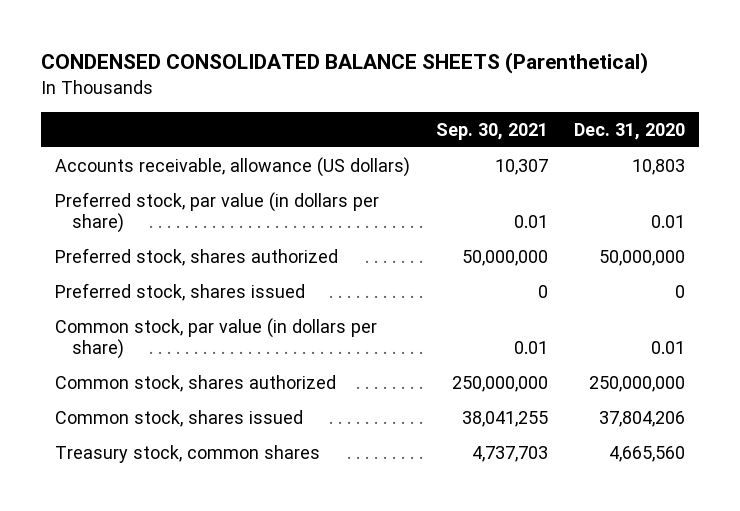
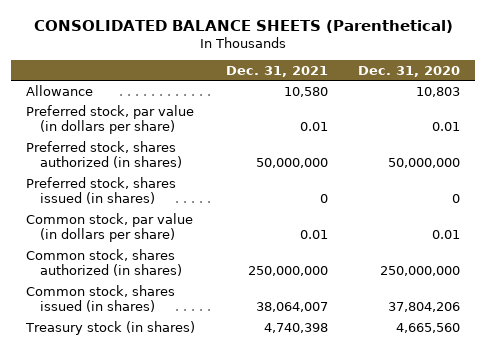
- CONDENSED CONSOLIDATED BALANCE SHEETS (Parenthetical)
+ CONSOLIDATED BALANCE SHEETS (Parenthetical)
- | Sep. 30, 2021 | Dec. 31, 2020
+ | Dec. 31, 2021 | Dec. 31, 2020
- Accounts receivable, allowance (US dollars) | 10,307 | 10,803
+ Allowance | 10,580 | 10,803
- Preferred stock, shares authorized | 50,000,000 | 50,000,000
- Preferred stock, shares issued | 0 | 0
+ Preferred stock, shares authorized (in shares) | 50,000,000 | 50,000,000
+ Preferred stock, shares issued (in shares) | 0 | 0
- Common stock, shares authorized | 250,000,000 | 250,000,000
- Common stock, shares issued | 38,041,255 | 37,804,206
- Treasury stock, common shares | 4,737,703 | 4,665,560
+ Common stock, shares authorized (in shares) | 250,000,000 | 250,000,000
+ Common stock, shares issued (in shares) | 38,064,007 | 37,804,206
+ Treasury stock (in shares) | 4,740,398 | 4,665,560

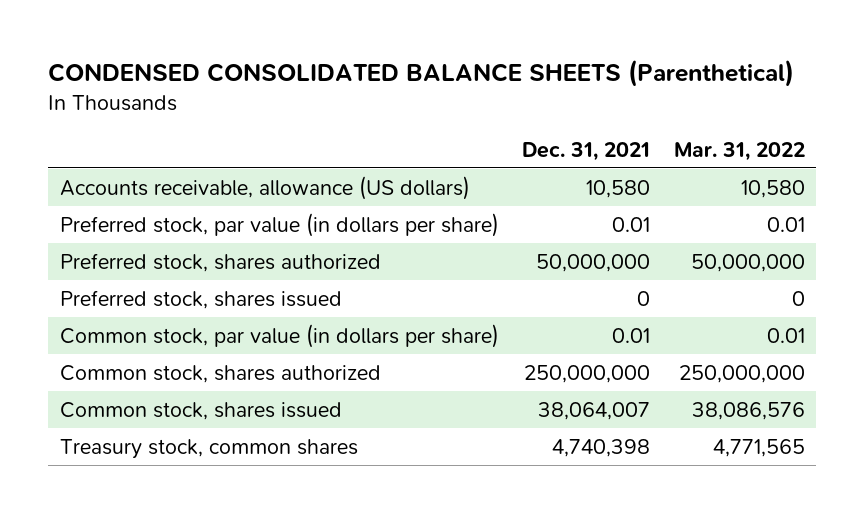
- CONSOLIDATED BALANCE SHEETS (Parenthetical)
+ CONDENSED CONSOLIDATED BALANCE SHEETS (Parenthetical)
- | Dec. 31, 2021 | Dec. 31, 2020
+ | Dec. 31, 2021 | Mar. 31, 2022
- Allowance | 10,580 | 10,803
+ Accounts receivable, allowance (US dollars) | 10,580 | 10,580
- Preferred stock, shares authorized (in shares) | 50,000,000 | 50,000,000
- Preferred stock, shares issued (in shares) | 0 | 0
+ Preferred stock, shares authorized | 50,000,000 | 50,000,000
+ Preferred stock, shares issued | 0 | 0
- Common stock, shares authorized (in shares) | 250,000,000 | 250,000,000
- Common stock, shares issued (in shares) | 38,064,007 | 37,804,206
- Treasury stock (in shares) | 4,740,398 | 4,665,560
+ Common stock, shares authorized | 250,000,000 | 250,000,000
+ Common stock, shares issued | 38,064,007 | 38,086,576
+ Treasury stock, common shares | 4,740,398 | 4,771,565

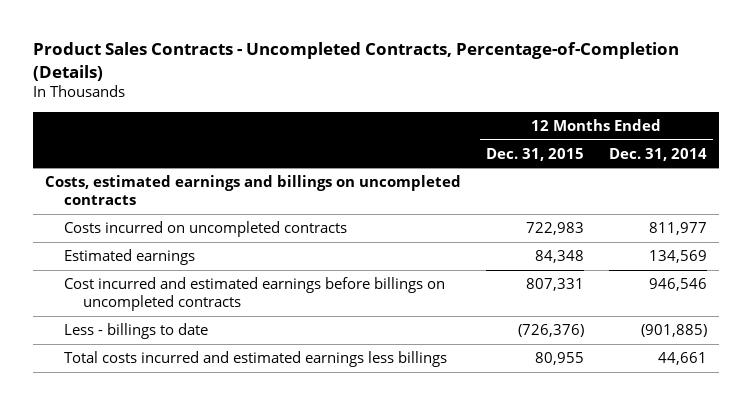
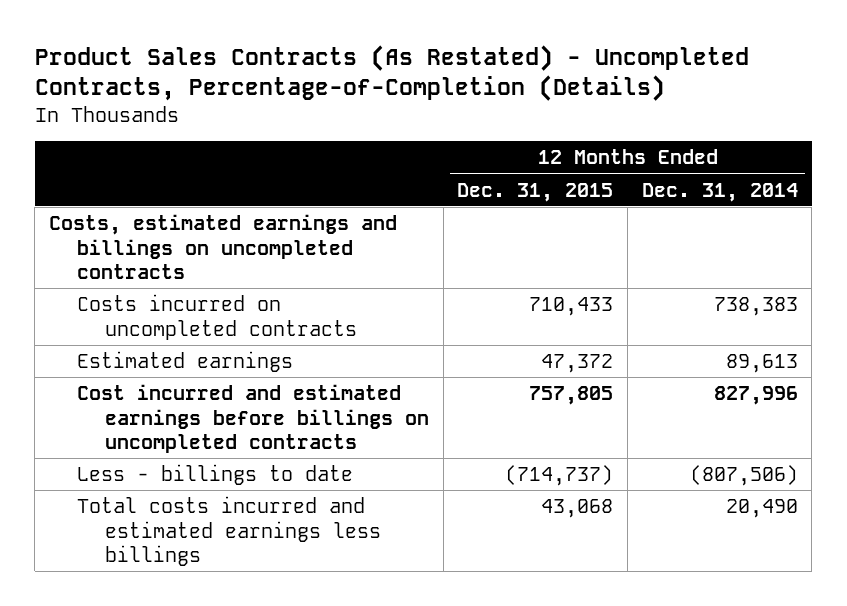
- Product Sales Contracts - Uncompleted Contracts, Percentage-of-Completion (Details)
+ Product Sales Contracts (As Restated) - Uncompleted Contracts, Percentage-of-Completion (Details)
- Costs incurred on uncompleted contracts | 722,983 | 811,977
- Estimated earnings | 84,348 | 134,569
- Cost incurred and estimated earnings before billings on uncompleted contracts | 807,331 | 946,546
- Less - billings to date | (726,376) | (901,885)
- Total costs incurred and estimated earnings less billings | 80,955 | 44,661
+ Costs incurred on uncompleted contracts | 710,433 | 738,383
+ Estimated earnings | 47,372 | 89,613
+ Cost incurred and estimated earnings before billings on uncompleted contracts | 757,805 | 827,996
+ Less - billings to date | (714,737) | (807,506)
+ Total costs incurred and estimated earnings less billings | 43,068 | 20,490

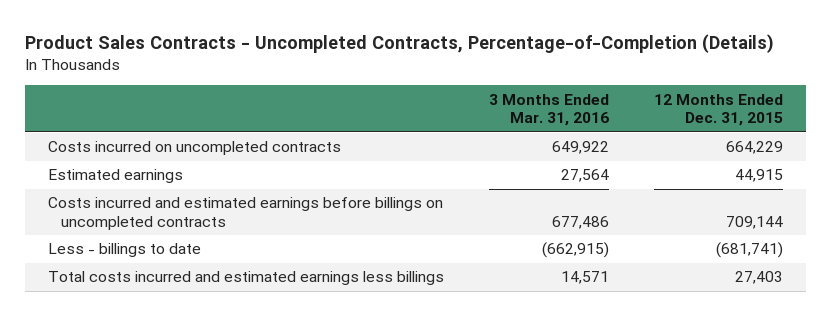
- Product Sales Contracts (As Restated) - Uncompleted Contracts, Percentage-of-Completion (Details)
+ Product Sales Contracts - Uncompleted Contracts, Percentage-of-Completion (Details)
- | 12 Months Ended Dec. 31, 2015 | 12 Months Ended Dec. 31, 2014
+ | 3 Months Ended Mar. 31, 2016 | 12 Months Ended Dec. 31, 2015
- Costs, estimated earnings and billings on uncompleted contracts
- Costs incurred on uncompleted contracts | 710,433 | 738,383
- Estimated earnings | 47,372 | 89,613
- Cost incurred and estimated earnings before billings on uncompleted contracts | 757,805 | 827,996
- Less - billings to date | (714,737) | (807,506)
- Total costs incurred and estimated earnings less billings | 43,068 | 20,490
+ Costs incurred on uncompleted contracts | 649,922 | 664,229
+ Estimated earnings | 27,564 | 44,915
+ Costs incurred and estimated earnings before billings on uncompleted contracts | 677,486 | 709,144
+ Less - billings to date | (662,915) | (681,741)
+ Total costs incurred and estimated earnings less billings | 14,571 | 27,403

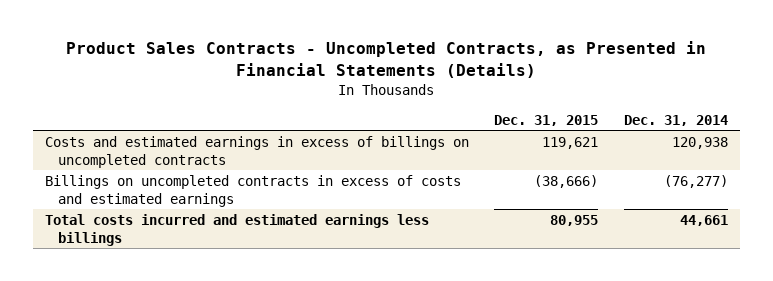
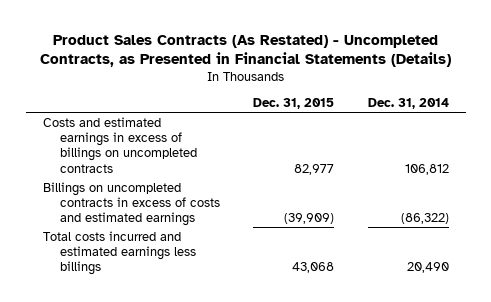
- Product Sales Contracts - Uncompleted Contracts, as Presented in Financial Statements (Details)
+ Product Sales Contracts (As Restated) - Uncompleted Contracts, as Presented in Financial Statements (Details)
- Costs and estimated earnings in excess of billings on uncompleted contracts | 119,621 | 120,938
- Billings on uncompleted contracts in excess of costs and estimated earnings | (38,666) | (76,277)
- Total costs incurred and estimated earnings less billings | 80,955 | 44,661
+ Costs and estimated earnings in excess of billings on uncompleted contracts | 82,977 | 106,812
+ Billings on uncompleted contracts in excess of costs and estimated earnings | (39,909) | (86,322)
+ Total costs incurred and estimated earnings less billings | 43,068 | 20,490

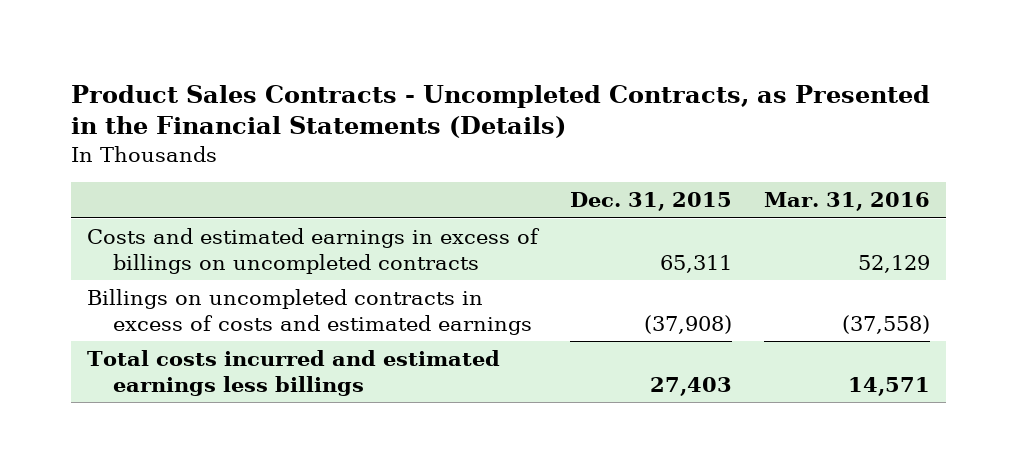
- Product Sales Contracts (As Restated) - Uncompleted Contracts, as Presented in Financial Statements (Details)
+ Product Sales Contracts - Uncompleted Contracts, as Presented in the Financial Statements (Details)
- | Dec. 31, 2015 | Dec. 31, 2014
+ | Dec. 31, 2015 | Mar. 31, 2016
- Costs and estimated earnings in excess of billings on uncompleted contracts | 82,977 | 106,812
- Billings on uncompleted contracts in excess of costs and estimated earnings | (39,909) | (86,322)
- Total costs incurred and estimated earnings less billings | 43,068 | 20,490
+ Costs and estimated earnings in excess of billings on uncompleted contracts | 65,311 | 52,129
+ Billings on uncompleted contracts in excess of costs and estimated earnings | (37,908) | (37,558)
+ Total costs incurred and estimated earnings less billings | 27,403 | 14,571

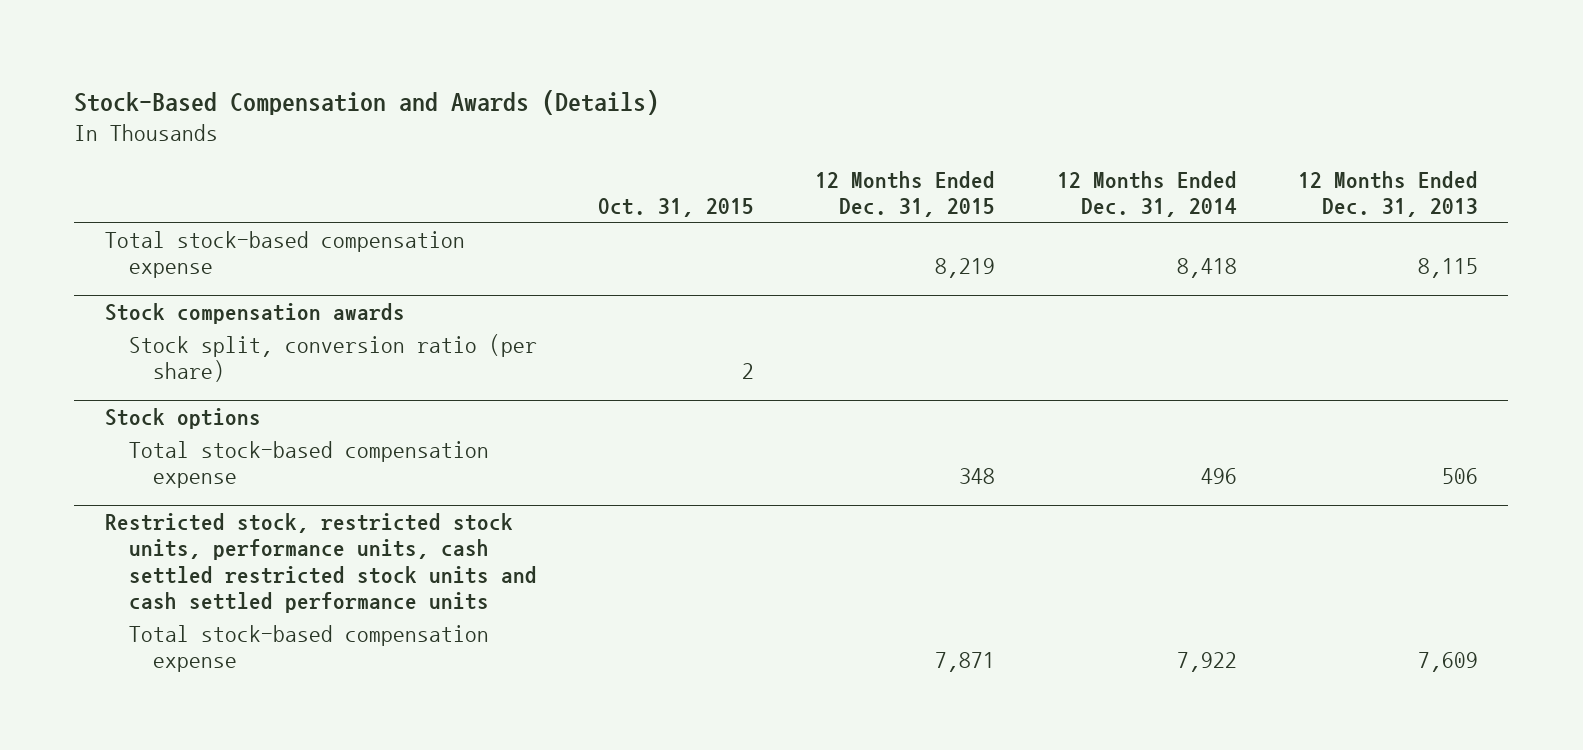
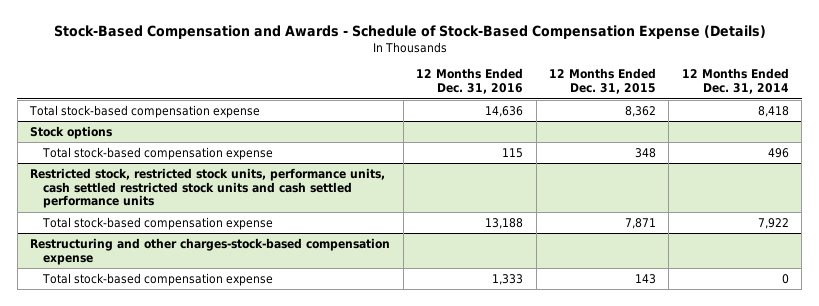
- Stock-Based Compensation and Awards (Details)
+ Stock-Based Compensation and Awards - Schedule of Stock-Based Compensation Expense (Details)
- | Oct. 31, 2015 | 12 Months Ended Dec. 31, 2015 | 12 Months Ended Dec. 31, 2014 | 12 Months Ended Dec. 31, 2013
+ | 12 Months Ended Dec. 31, 2016 | 12 Months Ended Dec. 31, 2015 | 12 Months Ended Dec. 31, 2014
- Total stock-based compensation expense | | 8,219 | 8,418 | 8,115
- Stock compensation awards
- Stock split, conversion ratio (per share) | 2 | | |
+ Total stock-based compensation expense | 14,636 | 8,362 | 8,418
+ Restructuring and other charges-stock-based compensation expense
+ Total stock-based compensation expense | 1,333 | 143 | 0

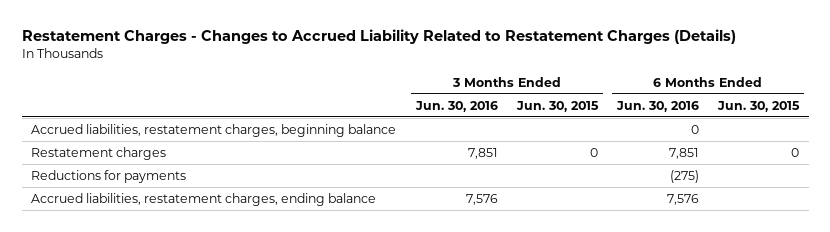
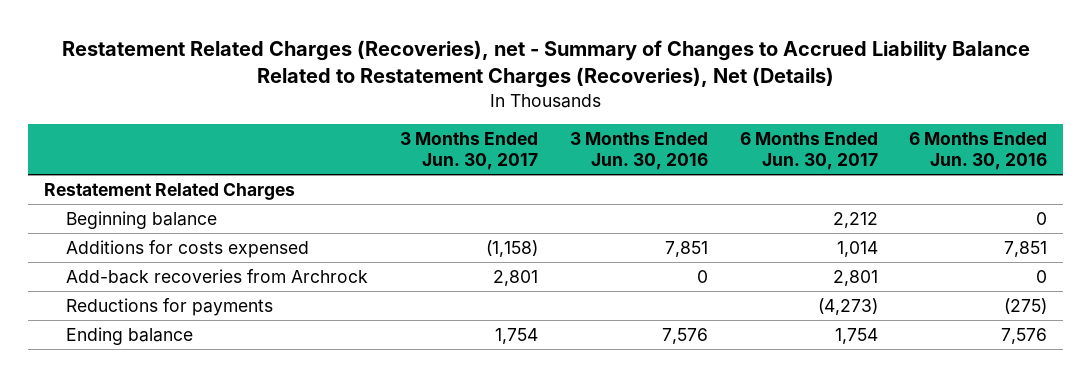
- Restatement Charges - Changes to Accrued Liability Related to Restatement Charges (Details)
+ Restatement Related Charges (Recoveries), net - Summary of Changes to Accrued Liability Balance Related to Restatement Charges (Recoveries), Net (Details)
- | 3 Months Ended Jun. 30, 2016 | 3 Months Ended Jun. 30, 2015 | 6 Months Ended Jun. 30, 2016 | 6 Months Ended Jun. 30, 2015
+ | 3 Months Ended Jun. 30, 2017 | 3 Months Ended Jun. 30, 2016 | 6 Months Ended Jun. 30, 2017 | 6 Months Ended Jun. 30, 2016
- Accrued liabilities, restatement charges, beginning balance | | | 0 |
- Restatement charges | 7,851 | 0 | 7,851 | 0
+ Restatement Related Charges
+ Beginning balance | | | 2,212 | 0
+ Additions for costs expensed | (1,158) | 7,851 | 1,014 | 7,851
+ Add-back recoveries from Archrock | 2,801 | 0 | 2,801 | 0
- Accrued liabilities, restatement charges, ending balance | 7,576 | | 7,576 |
+ Ending balance | 1,754 | 7,576 | 1,754 | 7,576

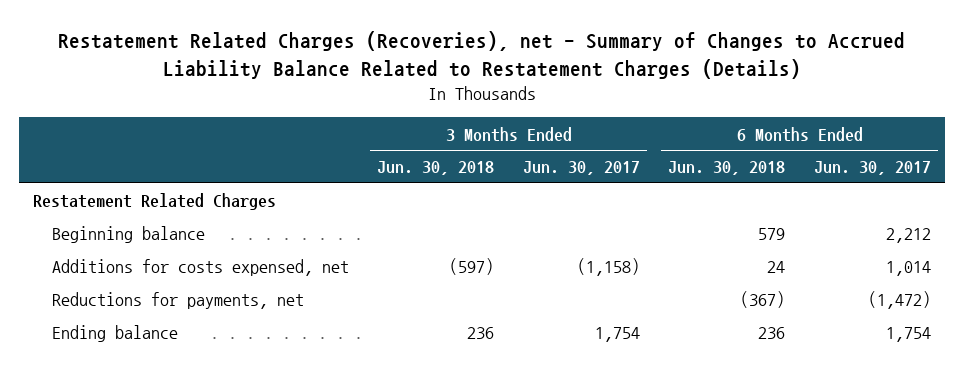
- Restatement Related Charges (Recoveries), net - Summary of Changes to Accrued Liability Balance Related to Restatement Charges (Recoveries), Net (Details)
+ Restatement Related Charges (Recoveries), net - Summary of Changes to Accrued Liability Balance Related to Restatement Charges (Details)
- | 3 Months Ended Jun. 30, 2017 | 3 Months Ended Jun. 30, 2016 | 6 Months Ended Jun. 30, 2017 | 6 Months Ended Jun. 30, 2016
+ | 3 Months Ended Jun. 30, 2018 | 3 Months Ended Jun. 30, 2017 | 6 Months Ended Jun. 30, 2018 | 6 Months Ended Jun. 30, 2017
- Additions for costs expensed | (1,158) | 7,851 | 1,014 | 7,851
- Add-back recoveries from Archrock | 2,801 | 0 | 2,801 | 0
- Reductions for payments | | | (4,273) | (275)
+ Additions for costs expensed, net | (597) | (1,158) | 24 | 1,014
+ Reductions for payments, net | | | (367) | (1,472)

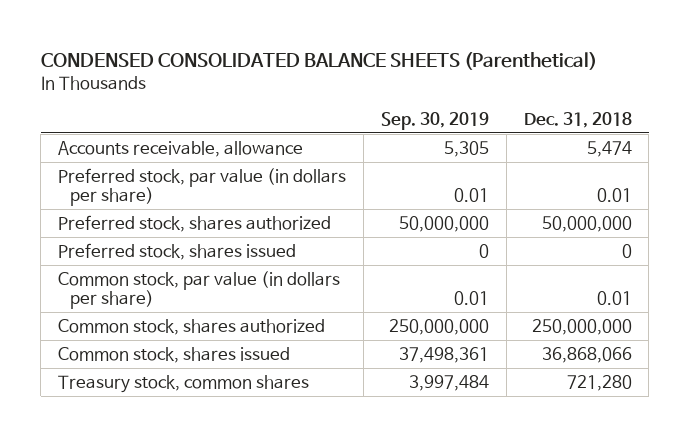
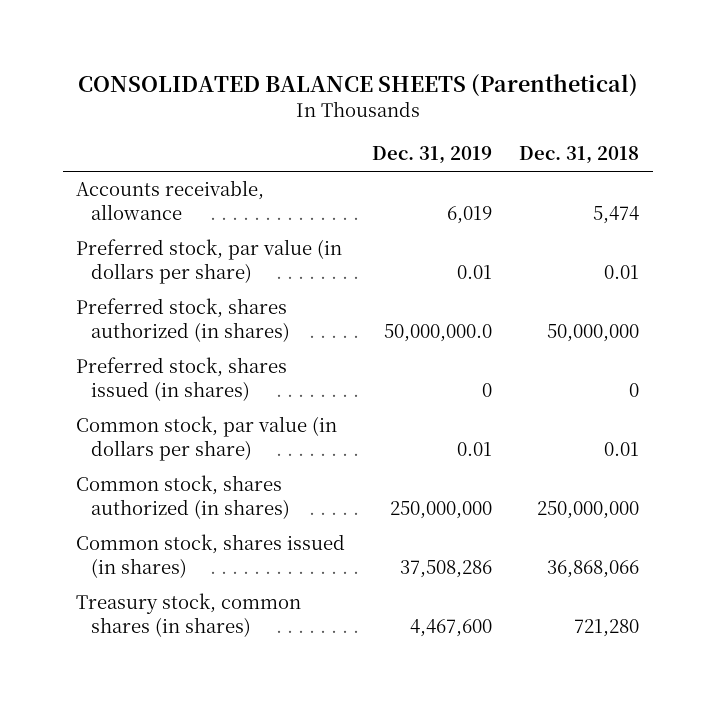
- CONDENSED CONSOLIDATED BALANCE SHEETS (Parenthetical)
+ CONSOLIDATED BALANCE SHEETS (Parenthetical)
- | Sep. 30, 2019 | Dec. 31, 2018
+ | Dec. 31, 2019 | Dec. 31, 2018
- Preferred stock, shares authorized | 50,000,000 | 50,000,000
- Preferred stock, shares issued | 0 | 0
+ Preferred stock, shares authorized (in shares) | 50,000,000.0 | 50,000,000
+ Preferred stock, shares issued (in shares) | 0 | 0
- Common stock, shares authorized | 250,000,000 | 250,000,000
- Common stock, shares issued | 37,498,361 | 36,868,066
- Treasury stock, common shares | 3,997,484 | 721,280
+ Common stock, shares authorized (in shares) | 250,000,000 | 250,000,000
+ Common stock, shares issued (in shares) | 37,508,286 | 36,868,066
+ Treasury stock, common shares (in shares) | 4,467,600 | 721,280

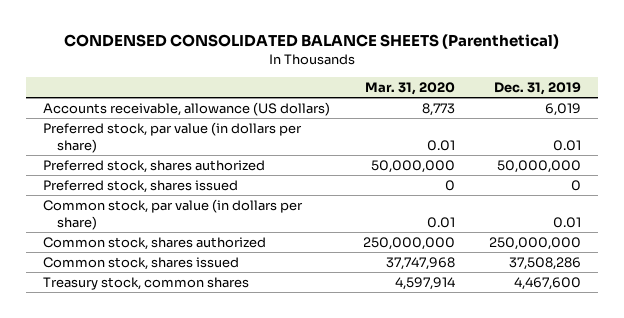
- CONSOLIDATED BALANCE SHEETS (Parenthetical)
+ CONDENSED CONSOLIDATED BALANCE SHEETS (Parenthetical)
- | Dec. 31, 2019 | Dec. 31, 2018
+ | Mar. 31, 2020 | Dec. 31, 2019
- Accounts receivable, allowance | 6,019 | 5,474
+ Accounts receivable, allowance (US dollars) | 8,773 | 6,019
- Preferred stock, shares authorized (in shares) | 50,000,000.0 | 50,000,000
- Preferred stock, shares issued (in shares) | 0 | 0
+ Preferred stock, shares authorized | 50,000,000 | 50,000,000
+ Preferred stock, shares issued | 0 | 0
- Common stock, shares authorized (in shares) | 250,000,000 | 250,000,000
- Common stock, shares issued (in shares) | 37,508,286 | 36,868,066
- Treasury stock, common shares (in shares) | 4,467,600 | 721,280
+ Common stock, shares authorized | 250,000,000 | 250,000,000
+ Common stock, shares issued | 37,747,968 | 37,508,286
+ Treasury stock, common shares | 4,597,914 | 4,467,600

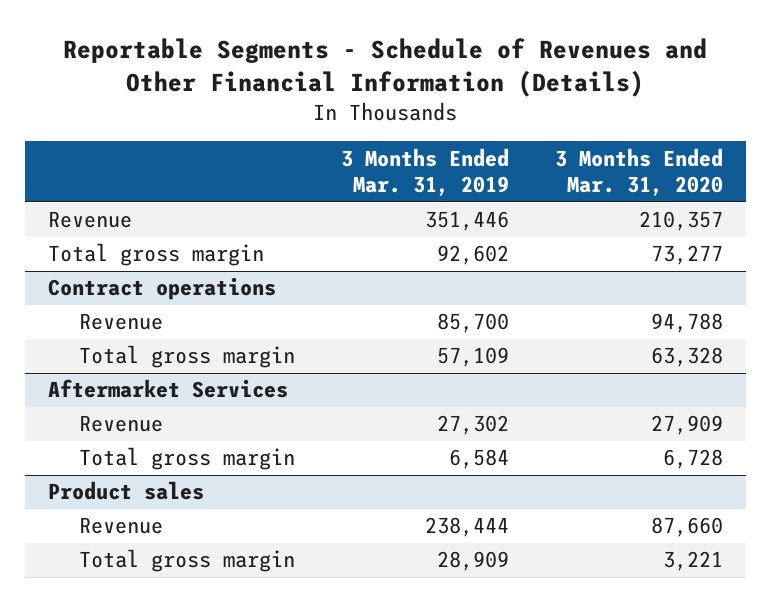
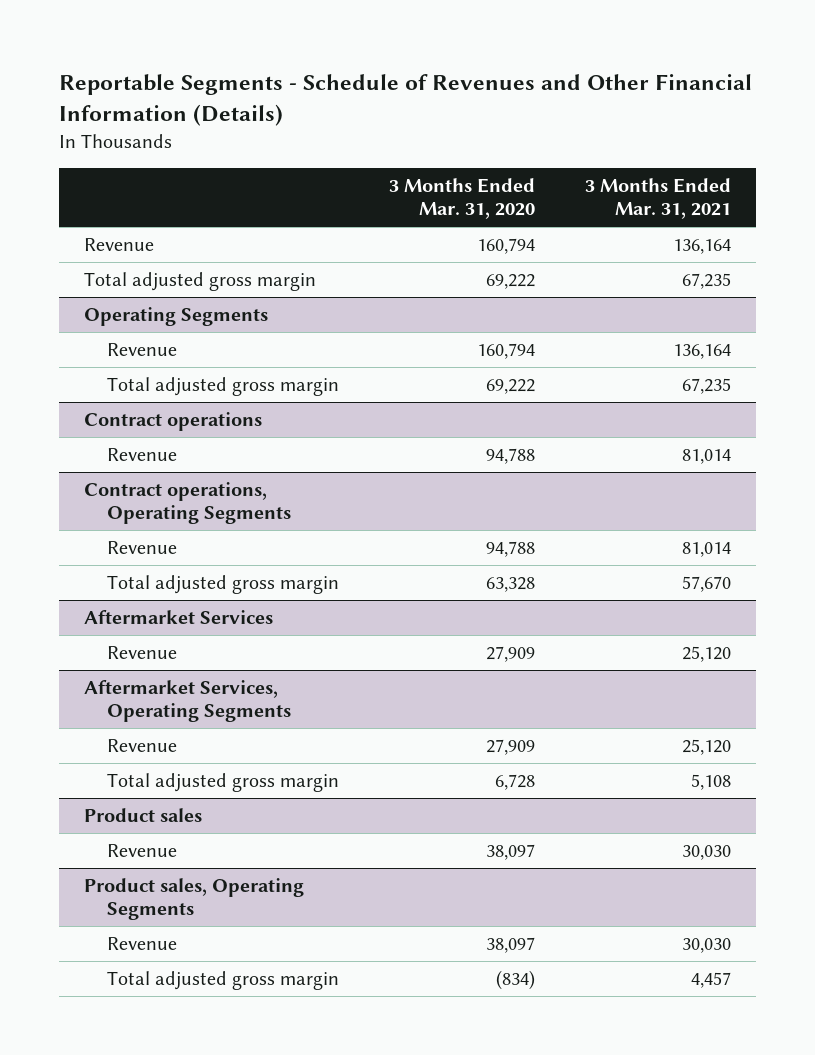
- | 3 Months Ended Mar. 31, 2019 | 3 Months Ended Mar. 31, 2020
+ | 3 Months Ended Mar. 31, 2020 | 3 Months Ended Mar. 31, 2021
- Revenue | 351,446 | 210,357
- Total gross margin | 92,602 | 73,277
+ Revenue | 160,794 | 136,164
+ Total adjusted gross margin | 69,222 | 67,235
+ Operating Segments
+ Revenue | 160,794 | 136,164
+ Total adjusted gross margin | 69,222 | 67,235
@ Contract operations
- Total gross margin | 57,109 | 63,328
+ Contract operations, Operating Segments
+ Revenue | 94,788 | 81,014
+ Total adjusted gross margin | 63,328 | 57,670
@ Aftermarket Services
- Total gross margin | 6,584 | 6,728
+ Aftermarket Services, Operating Segments
+ Revenue | 27,909 | 25,120
+ Total adjusted gross margin | 6,728 | 5,108
@ Product sales
- Revenue | 238,444 | 87,660
- Total gross margin | 28,909 | 3,221
+ Revenue | 38,097 | 30,030
+ Product sales, Operating Segments
+ Revenue | 38,097 | 30,030
+ Total adjusted gross margin | (834) | 4,457

